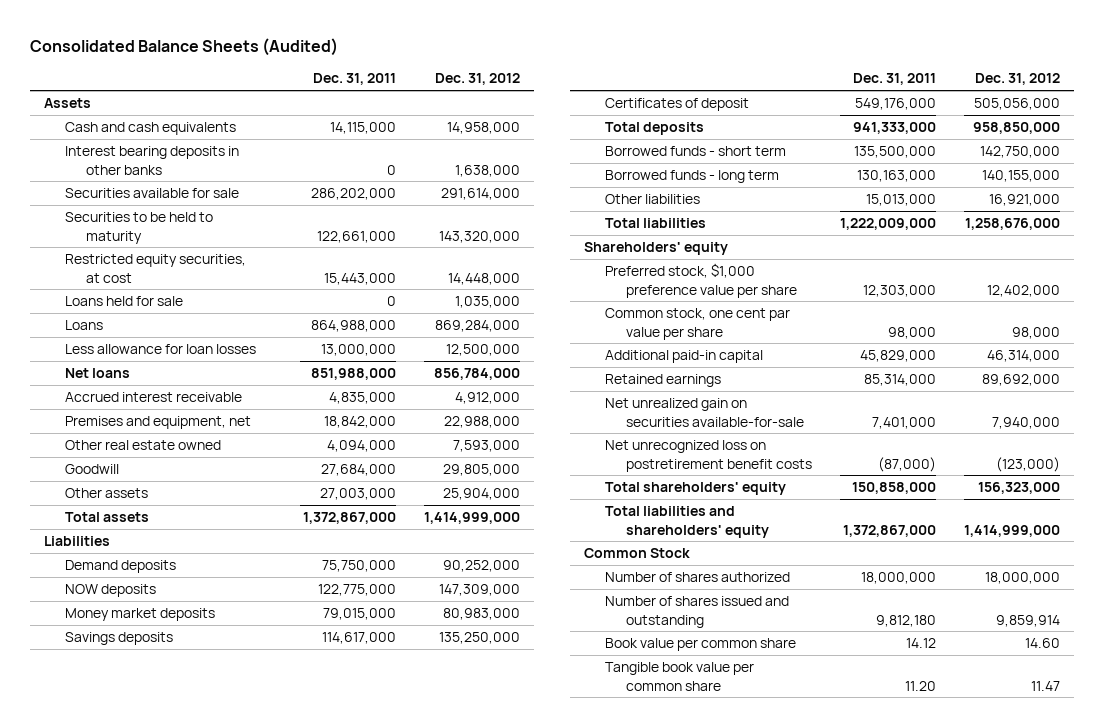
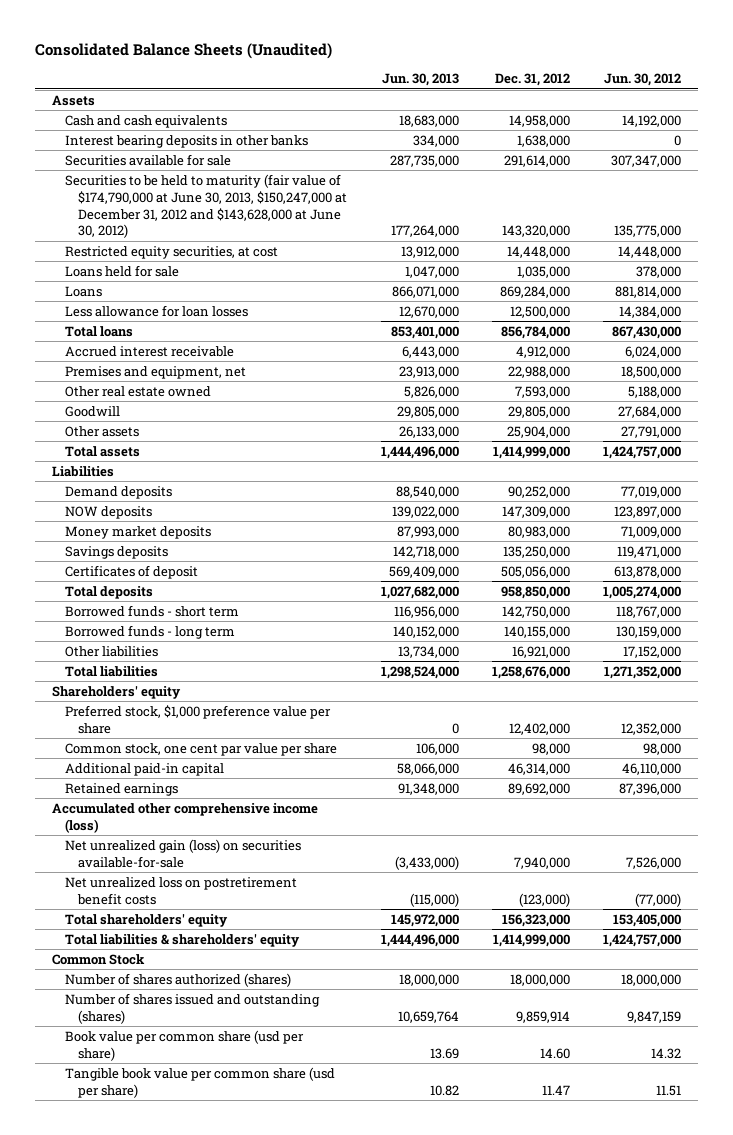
- Consolidated Balance Sheets (Audited)
+ Consolidated Balance Sheets (Unaudited)
- | Dec. 31, 2011 | Dec. 31, 2012
+ | Jun. 30, 2013 | Dec. 31, 2012 | Jun. 30, 2012
- Securities to be held to maturity | 122,661,000 | 143,320,000
+ Securities to be held to maturity (fair value of $174,790,000 at June 30, 2013, $150,247,000 at December 31, 2012 and $143,628,000 at June 30, 2012) | 177,264,000 | 143,320,000 | 135,775,000
- Net loans | 851,988,000 | 856,784,000
+ Total loans | 853,401,000 | 856,784,000 | 867,430,000
- Net unrealized gain on securities available-for-sale | 7,401,000 | 7,940,000
- Net unrecognized loss on postretirement benefit costs | (87,000) | (123,000)
+ Accumulated other comprehensive income (loss)
+ Net unrealized gain (loss) on securities available-for-sale | (3,433,000) | 7,940,000 | 7,526,000
+ Net unrealized loss on postretirement benefit costs | (115,000) | (123,000) | (77,000)
- Total liabilities and shareholders' equity | 1,372,867,000 | 1,414,999,000
+ Total liabilities & shareholders' equity | 1,444,496,000 | 1,414,999,000 | 1,424,757,000
- Number of shares authorized | 18,000,000 | 18,000,000
- Number of shares issued and outstanding | 9,812,180 | 9,859,914
- Book value per common share | 14.12 | 14.60
- Tangible book value per common share | 11.20 | 11.47
+ Number of shares authorized (shares) | 18,000,000 | 18,000,000 | 18,000,000
+ Number of shares issued and outstanding (shares) | 10,659,764 | 9,859,914 | 9,847,159
+ Book value per common share (usd per share) | 13.69 | 14.60 | 14.32
+ Tangible book value per common share (usd per share) | 10.82 | 11.47 | 11.51

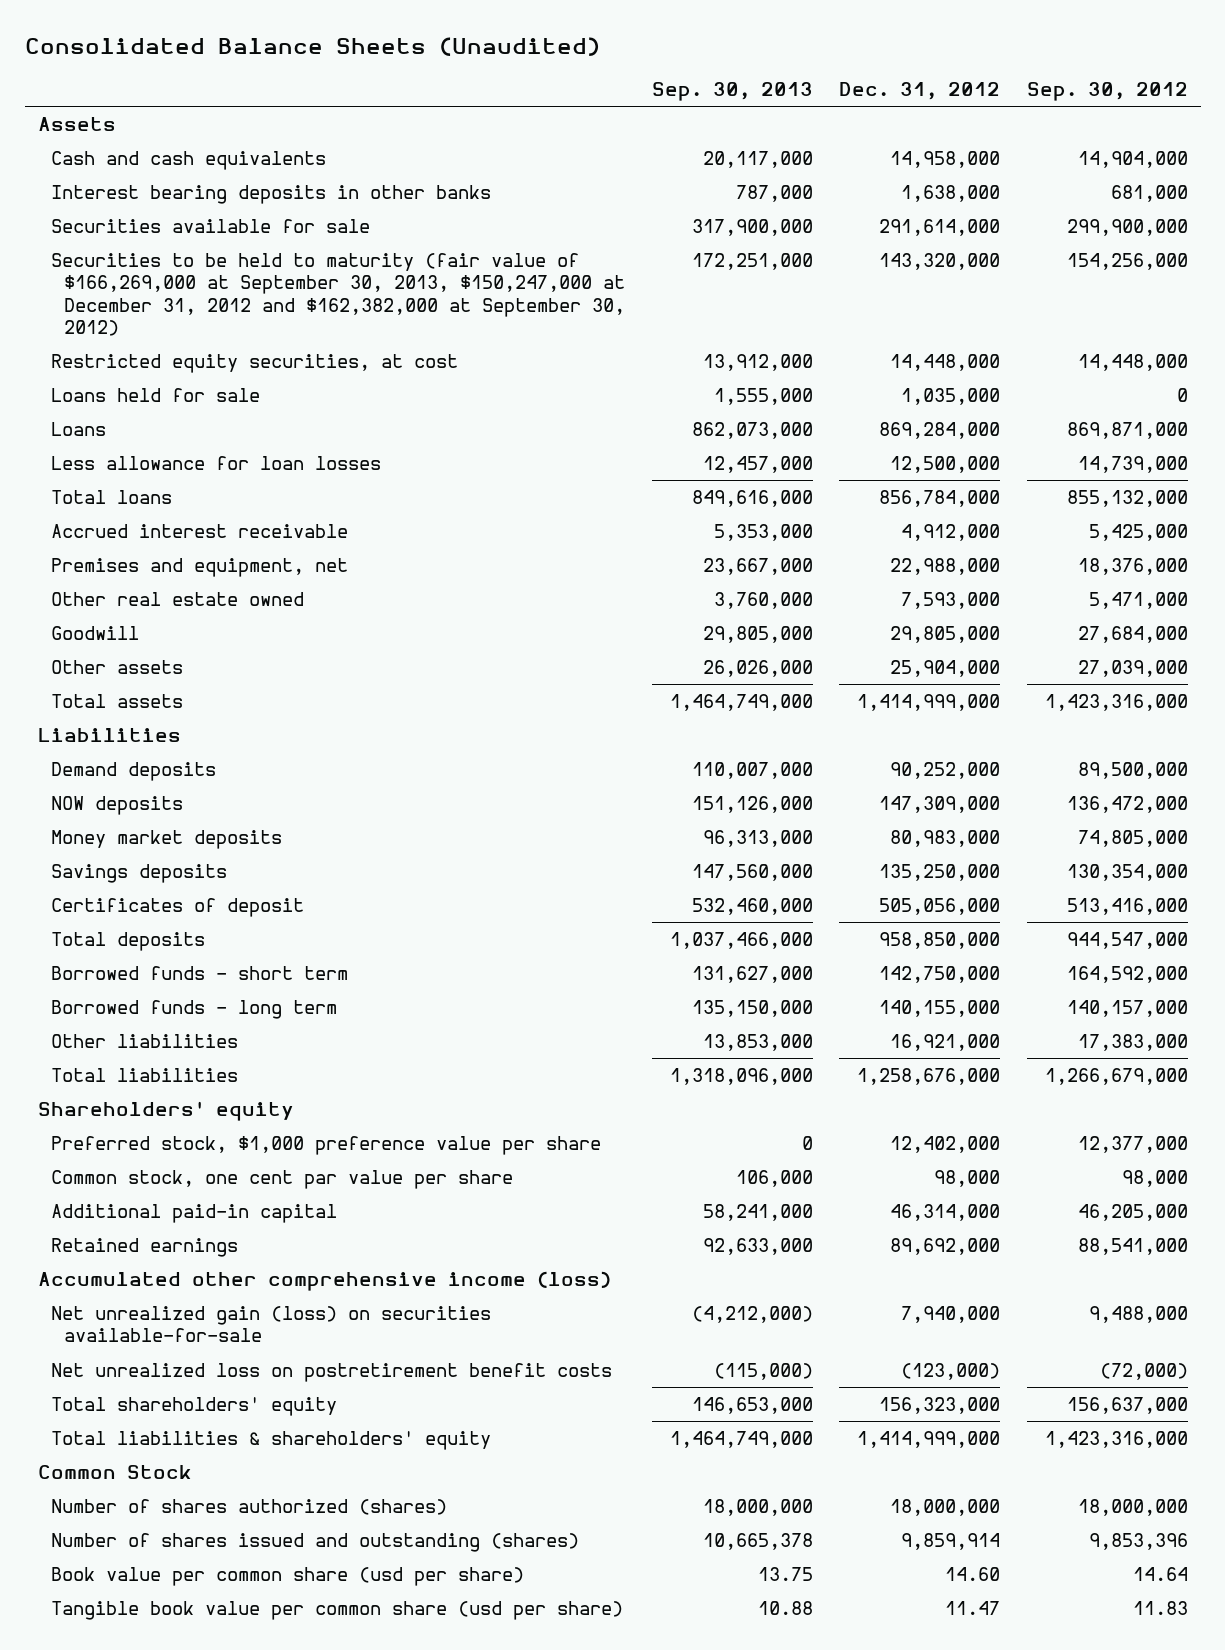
- | Jun. 30, 2013 | Dec. 31, 2012 | Jun. 30, 2012
+ | Sep. 30, 2013 | Dec. 31, 2012 | Sep. 30, 2012
- Securities to be held to maturity (fair value of $174,790,000 at June 30, 2013, $150,247,000 at December 31, 2012 and $143,628,000 at June 30, 2012) | 177,264,000 | 143,320,000 | 135,775,000
+ Securities to be held to maturity (fair value of $166,269,000 at September 30, 2013, $150,247,000 at December 31, 2012 and $162,382,000 at September 30, 2012) | 172,251,000 | 143,320,000 | 154,256,000

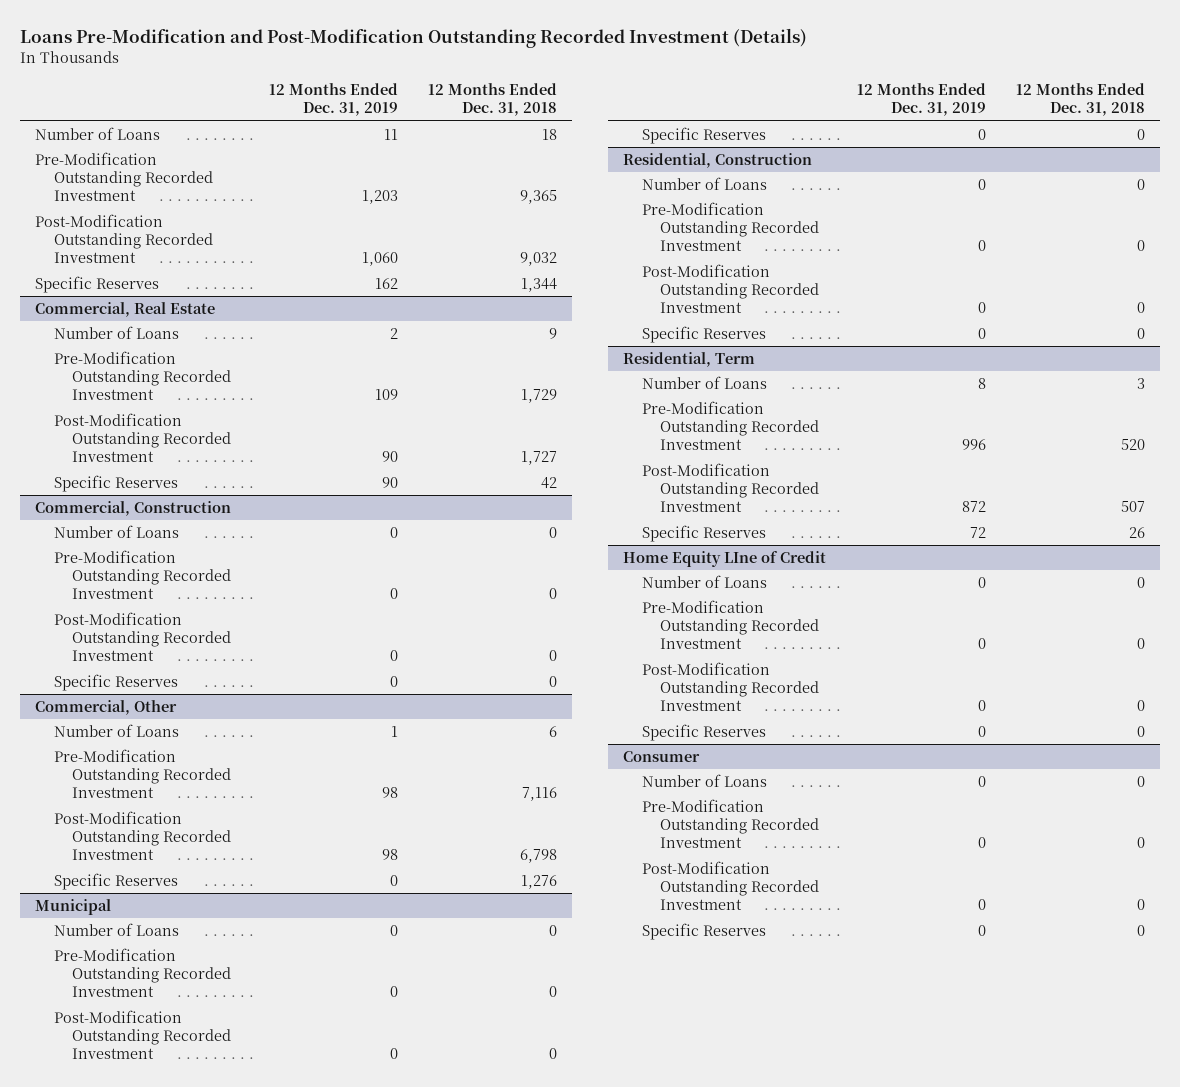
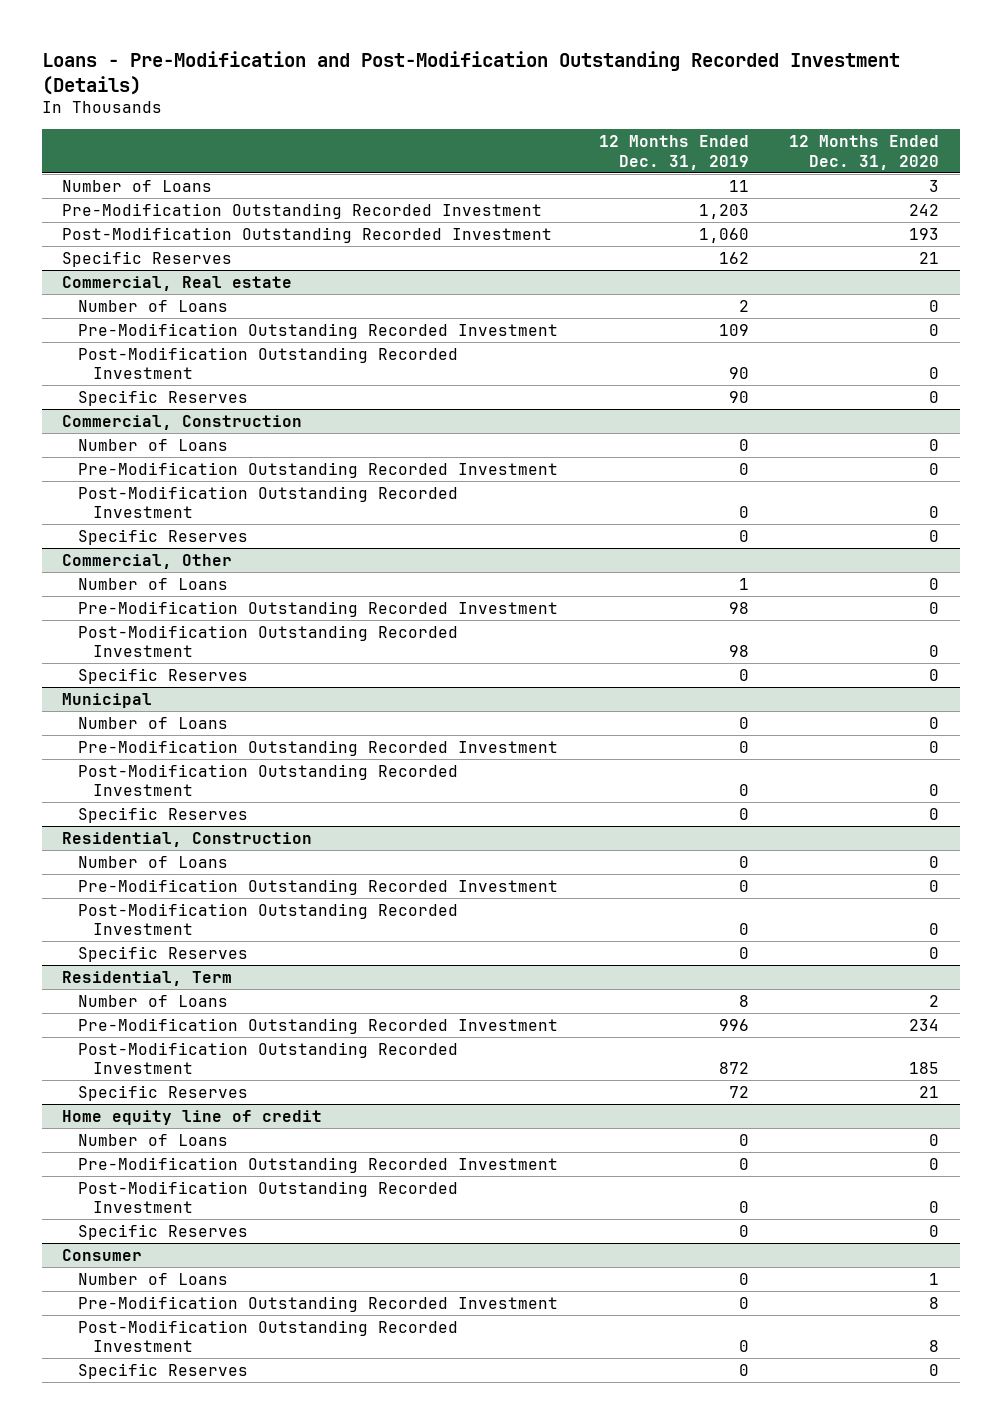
- Loans Pre-Modification and Post-Modification Outstanding Recorded Investment (Details)
+ Loans - Pre-Modification and Post-Modification Outstanding Recorded Investment (Details)
- | 12 Months Ended Dec. 31, 2019 | 12 Months Ended Dec. 31, 2018
+ | 12 Months Ended Dec. 31, 2019 | 12 Months Ended Dec. 31, 2020
- Commercial, Real Estate
+ Commercial, Real estate
- Home Equity LIne of Credit
+ Home equity line of credit

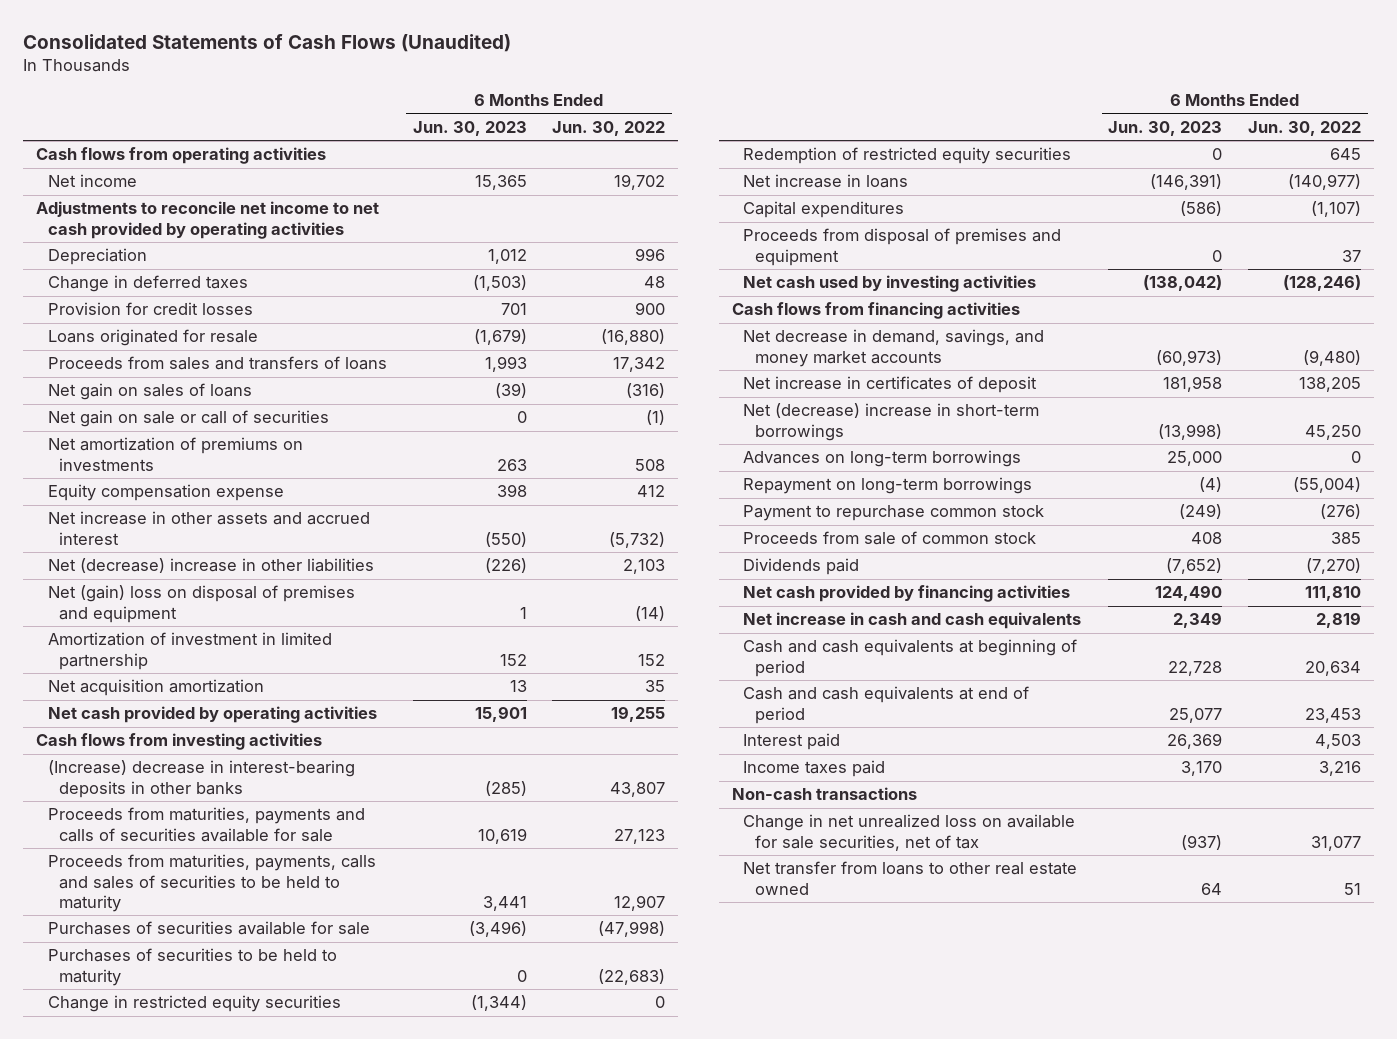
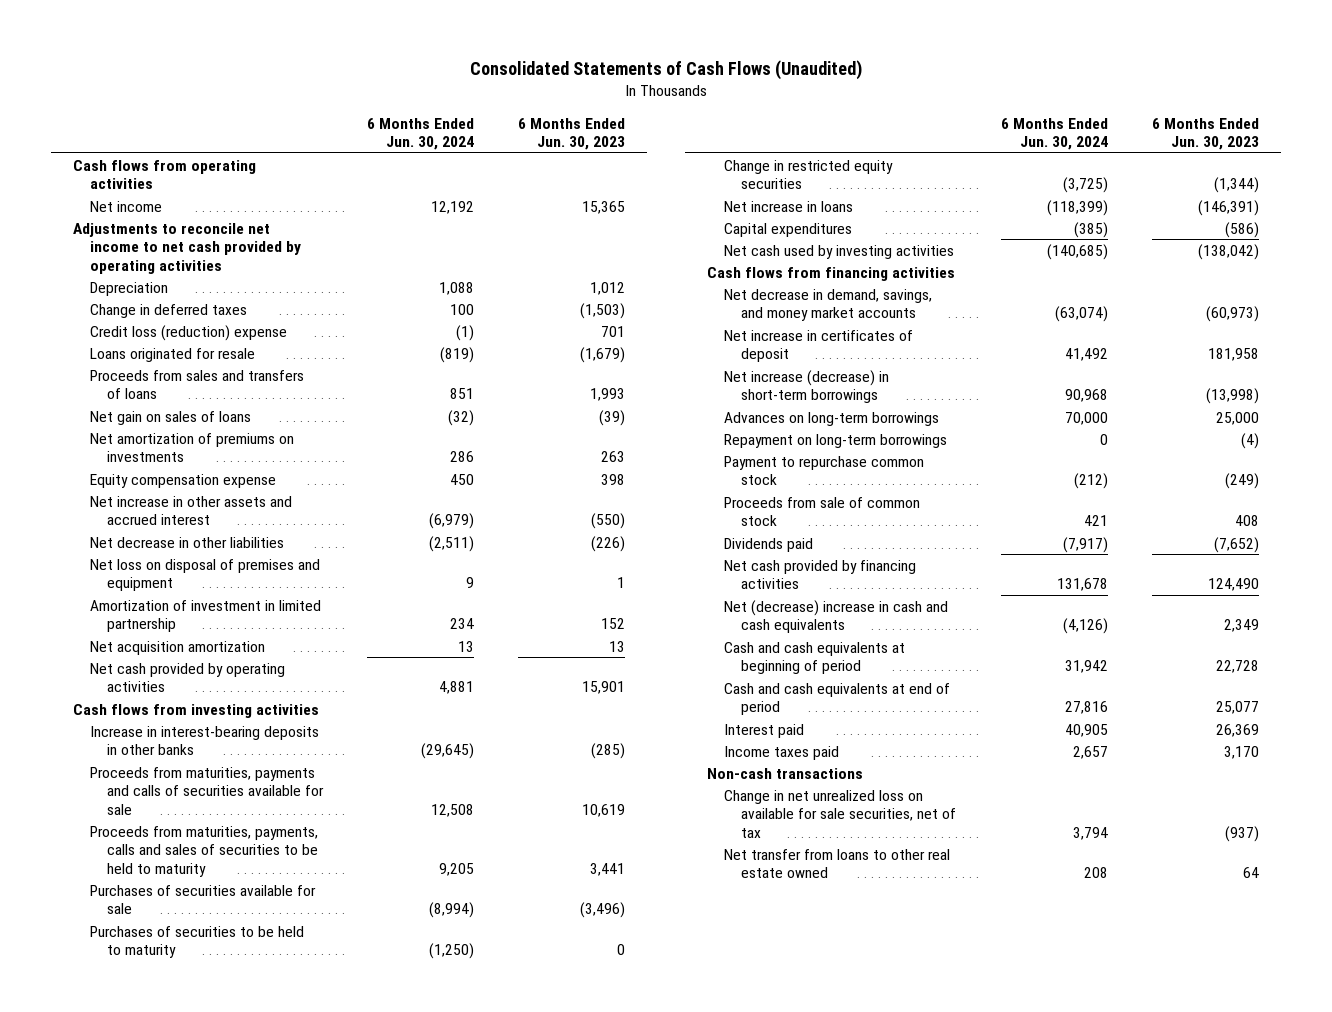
- | 6 Months Ended Jun. 30, 2023 | 6 Months Ended Jun. 30, 2022
+ | 6 Months Ended Jun. 30, 2024 | 6 Months Ended Jun. 30, 2023
- Provision for credit losses | 701 | 900
+ Credit loss (reduction) expense | (1) | 701
- Net gain on sale or call of securities | 0 | (1)
- Net (decrease) increase in other liabilities | (226) | 2,103
- Net (gain) loss on disposal of premises and equipment | 1 | (14)
+ Net decrease in other liabilities | (2,511) | (226)
+ Net loss on disposal of premises and equipment | 9 | 1
- (Increase) decrease in interest-bearing deposits in other banks | (285) | 43,807
+ Increase in interest-bearing deposits in other banks | (29,645) | (285)
- Redemption of restricted equity securities | 0 | 645
- Proceeds from disposal of premises and equipment | 0 | 37
- Net (decrease) increase in short-term borrowings | (13,998) | 45,250
+ Net increase (decrease) in short-term borrowings | 90,968 | (13,998)
- Net increase in cash and cash equivalents | 2,349 | 2,819
+ Net (decrease) increase in cash and cash equivalents | (4,126) | 2,349

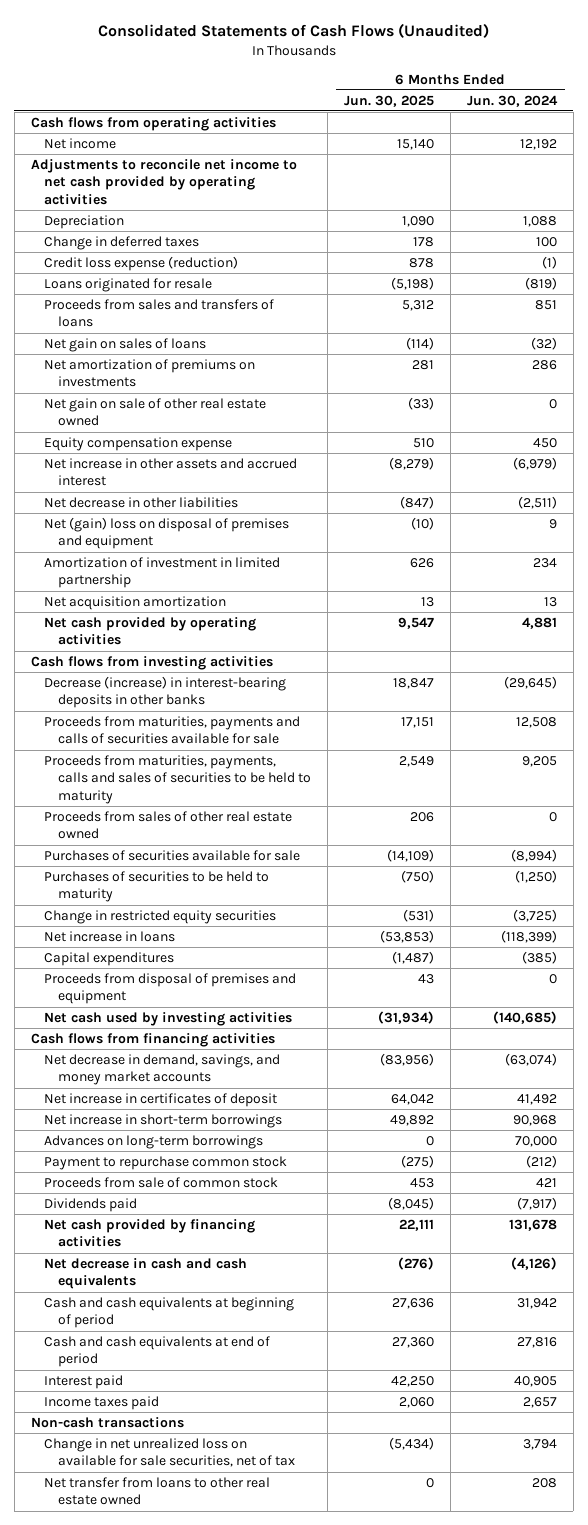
- | 6 Months Ended Jun. 30, 2024 | 6 Months Ended Jun. 30, 2023
+ | 6 Months Ended Jun. 30, 2025 | 6 Months Ended Jun. 30, 2024
- Credit loss (reduction) expense | (1) | 701
+ Credit loss expense (reduction) | 878 | (1)
+ Net gain on sale of other real estate owned | (33) | 0
- Net loss on disposal of premises and equipment | 9 | 1
+ Net (gain) loss on disposal of premises and equipment | (10) | 9
- Increase in interest-bearing deposits in other banks | (29,645) | (285)
+ Decrease (increase) in interest-bearing deposits in other banks | 18,847 | (29,645)
+ Proceeds from sales of other real estate owned | 206 | 0
+ Proceeds from disposal of premises and equipment | 43 | 0
- Net increase (decrease) in short-term borrowings | 90,968 | (13,998)
+ Net increase in short-term borrowings | 49,892 | 90,968
- Repayment on long-term borrowings | 0 | (4)
- Net (decrease) increase in cash and cash equivalents | (4,126) | 2,349
+ Net decrease in cash and cash equivalents | (276) | (4,126)

